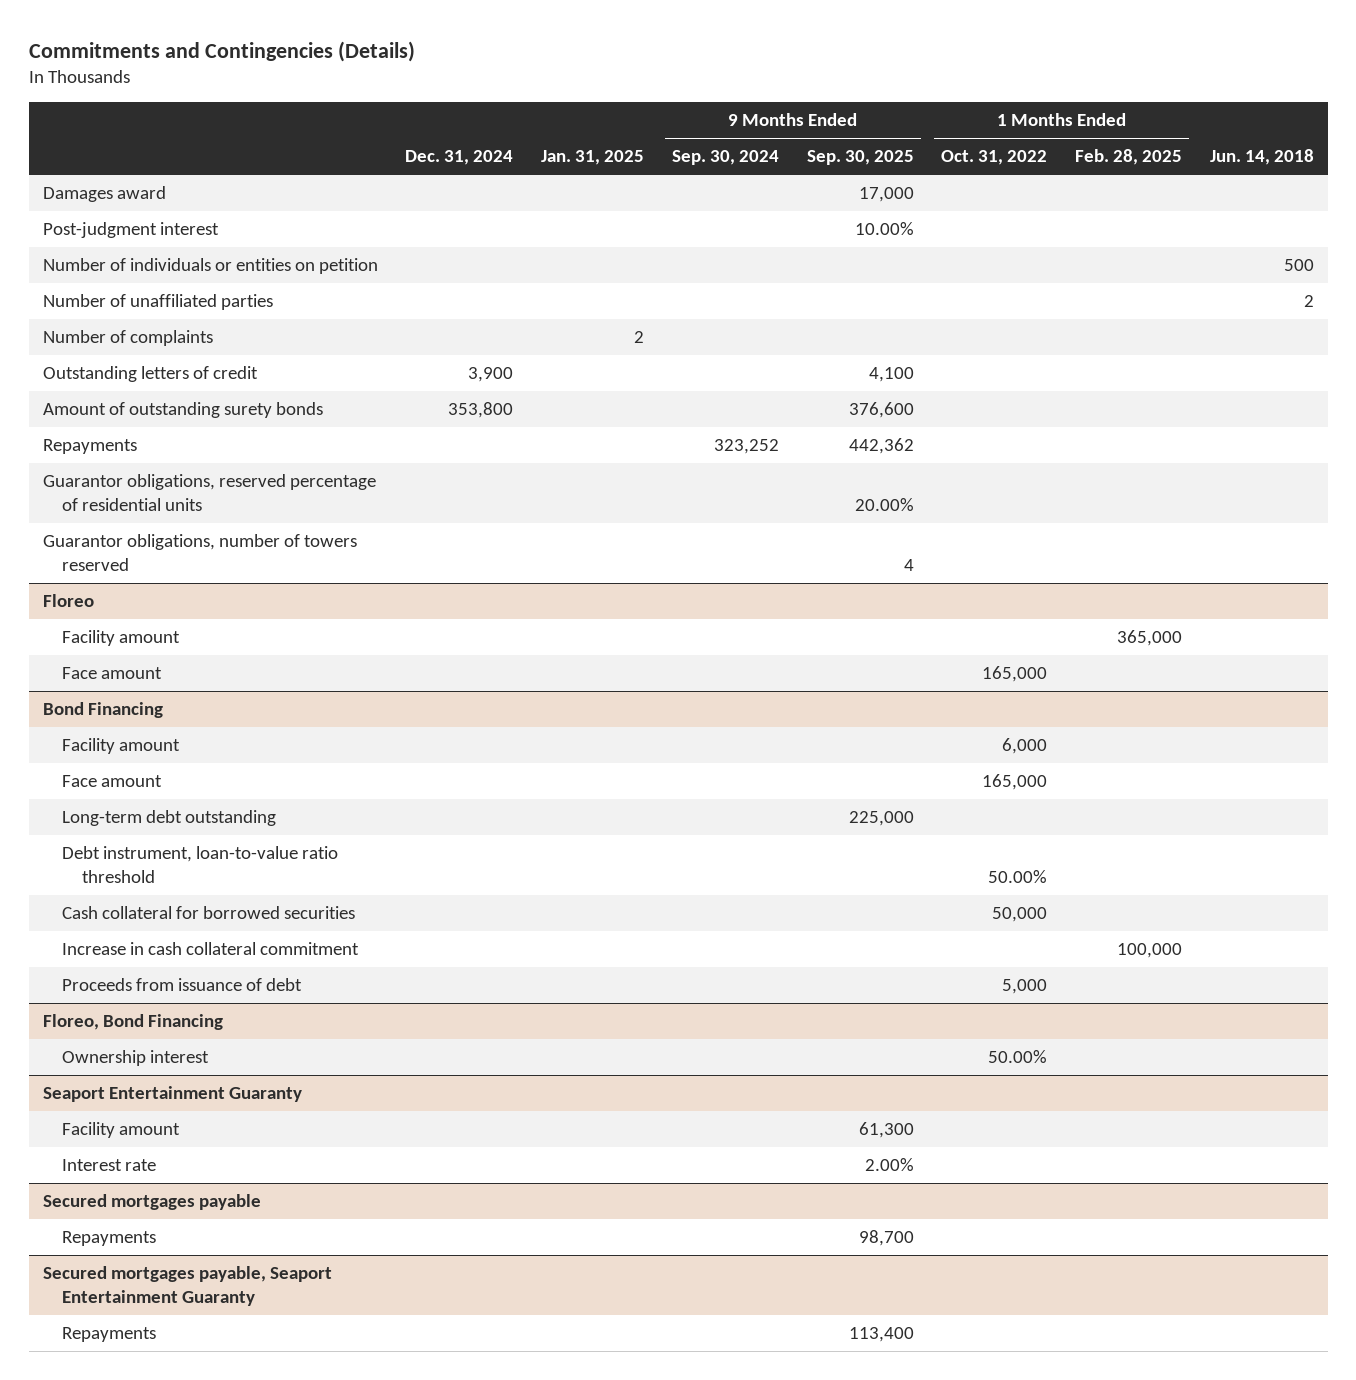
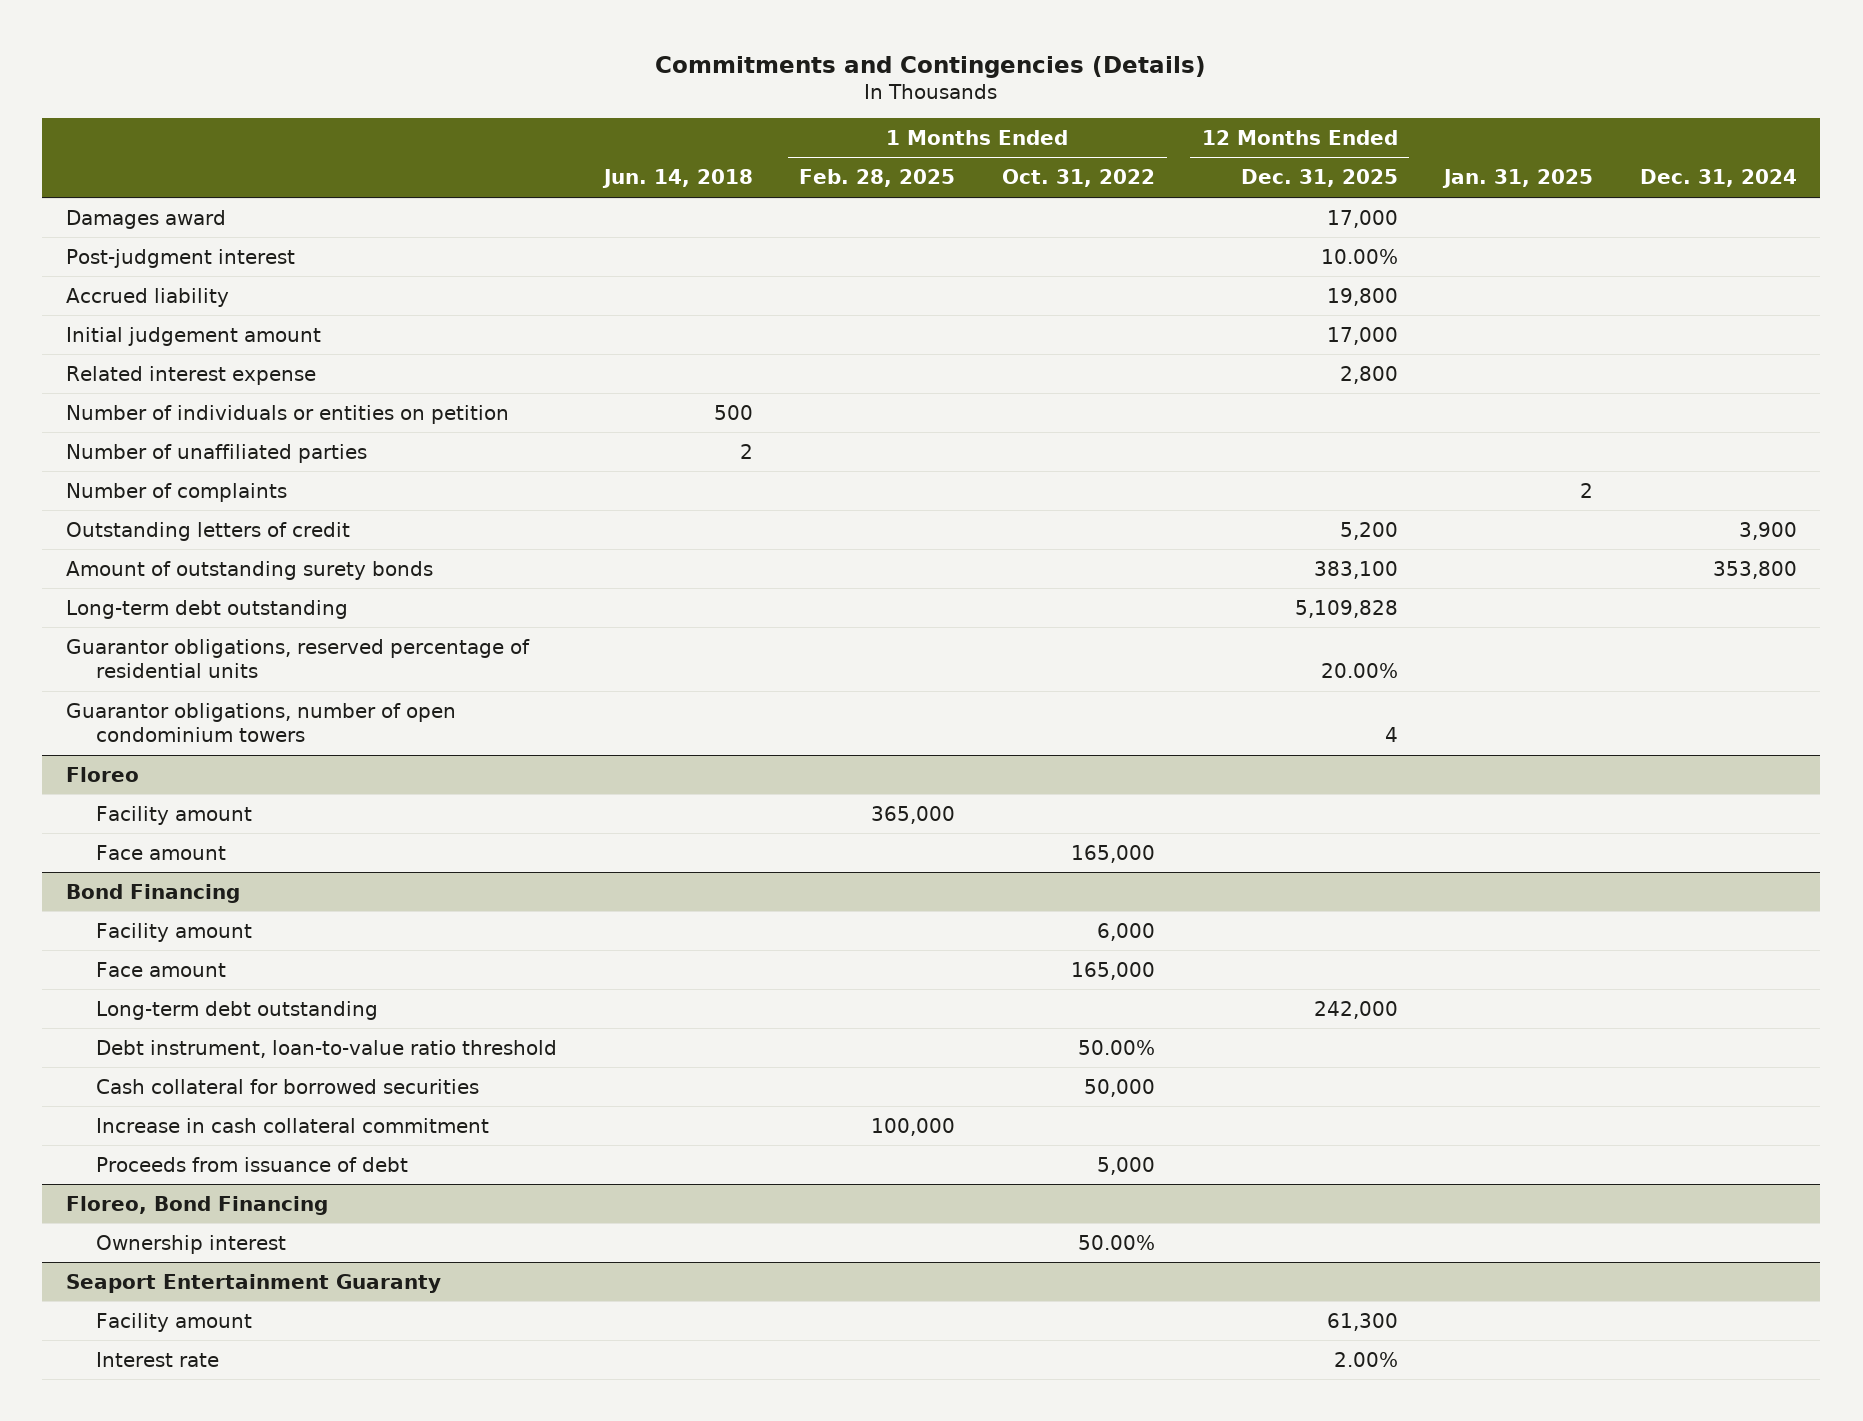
- | Dec. 31, 2024 | Jan. 31, 2025 | 9 Months Ended Sep. 30, 2024 | 9 Months Ended Sep. 30, 2025 | 1 Months Ended Oct. 31, 2022 | 1 Months Ended Feb. 28, 2025 | Jun. 14, 2018
+ | Jun. 14, 2018 | 1 Months Ended Feb. 28, 2025 | 1 Months Ended Oct. 31, 2022 | 12 Months Ended Dec. 31, 2025 | Jan. 31, 2025 | Dec. 31, 2024
+ Accrued liability | | | | 19,800 | |
+ Initial judgement amount | | | | 17,000 | |
+ Related interest expense | | | | 2,800 | |
- Repayments | | | 323,252 | 442,362 | | |
+ Long-term debt outstanding | | | | 5,109,828 | |
- Guarantor obligations, number of towers reserved | | | | 4 | | |
+ Guarantor obligations, number of open condominium towers | | | | 4 | |
- Secured mortgages payable
- Repayments | | | | 98,700 | | |
- Secured mortgages payable, Seaport Entertainment Guaranty
- Repayments | | | | 113,400 | | |

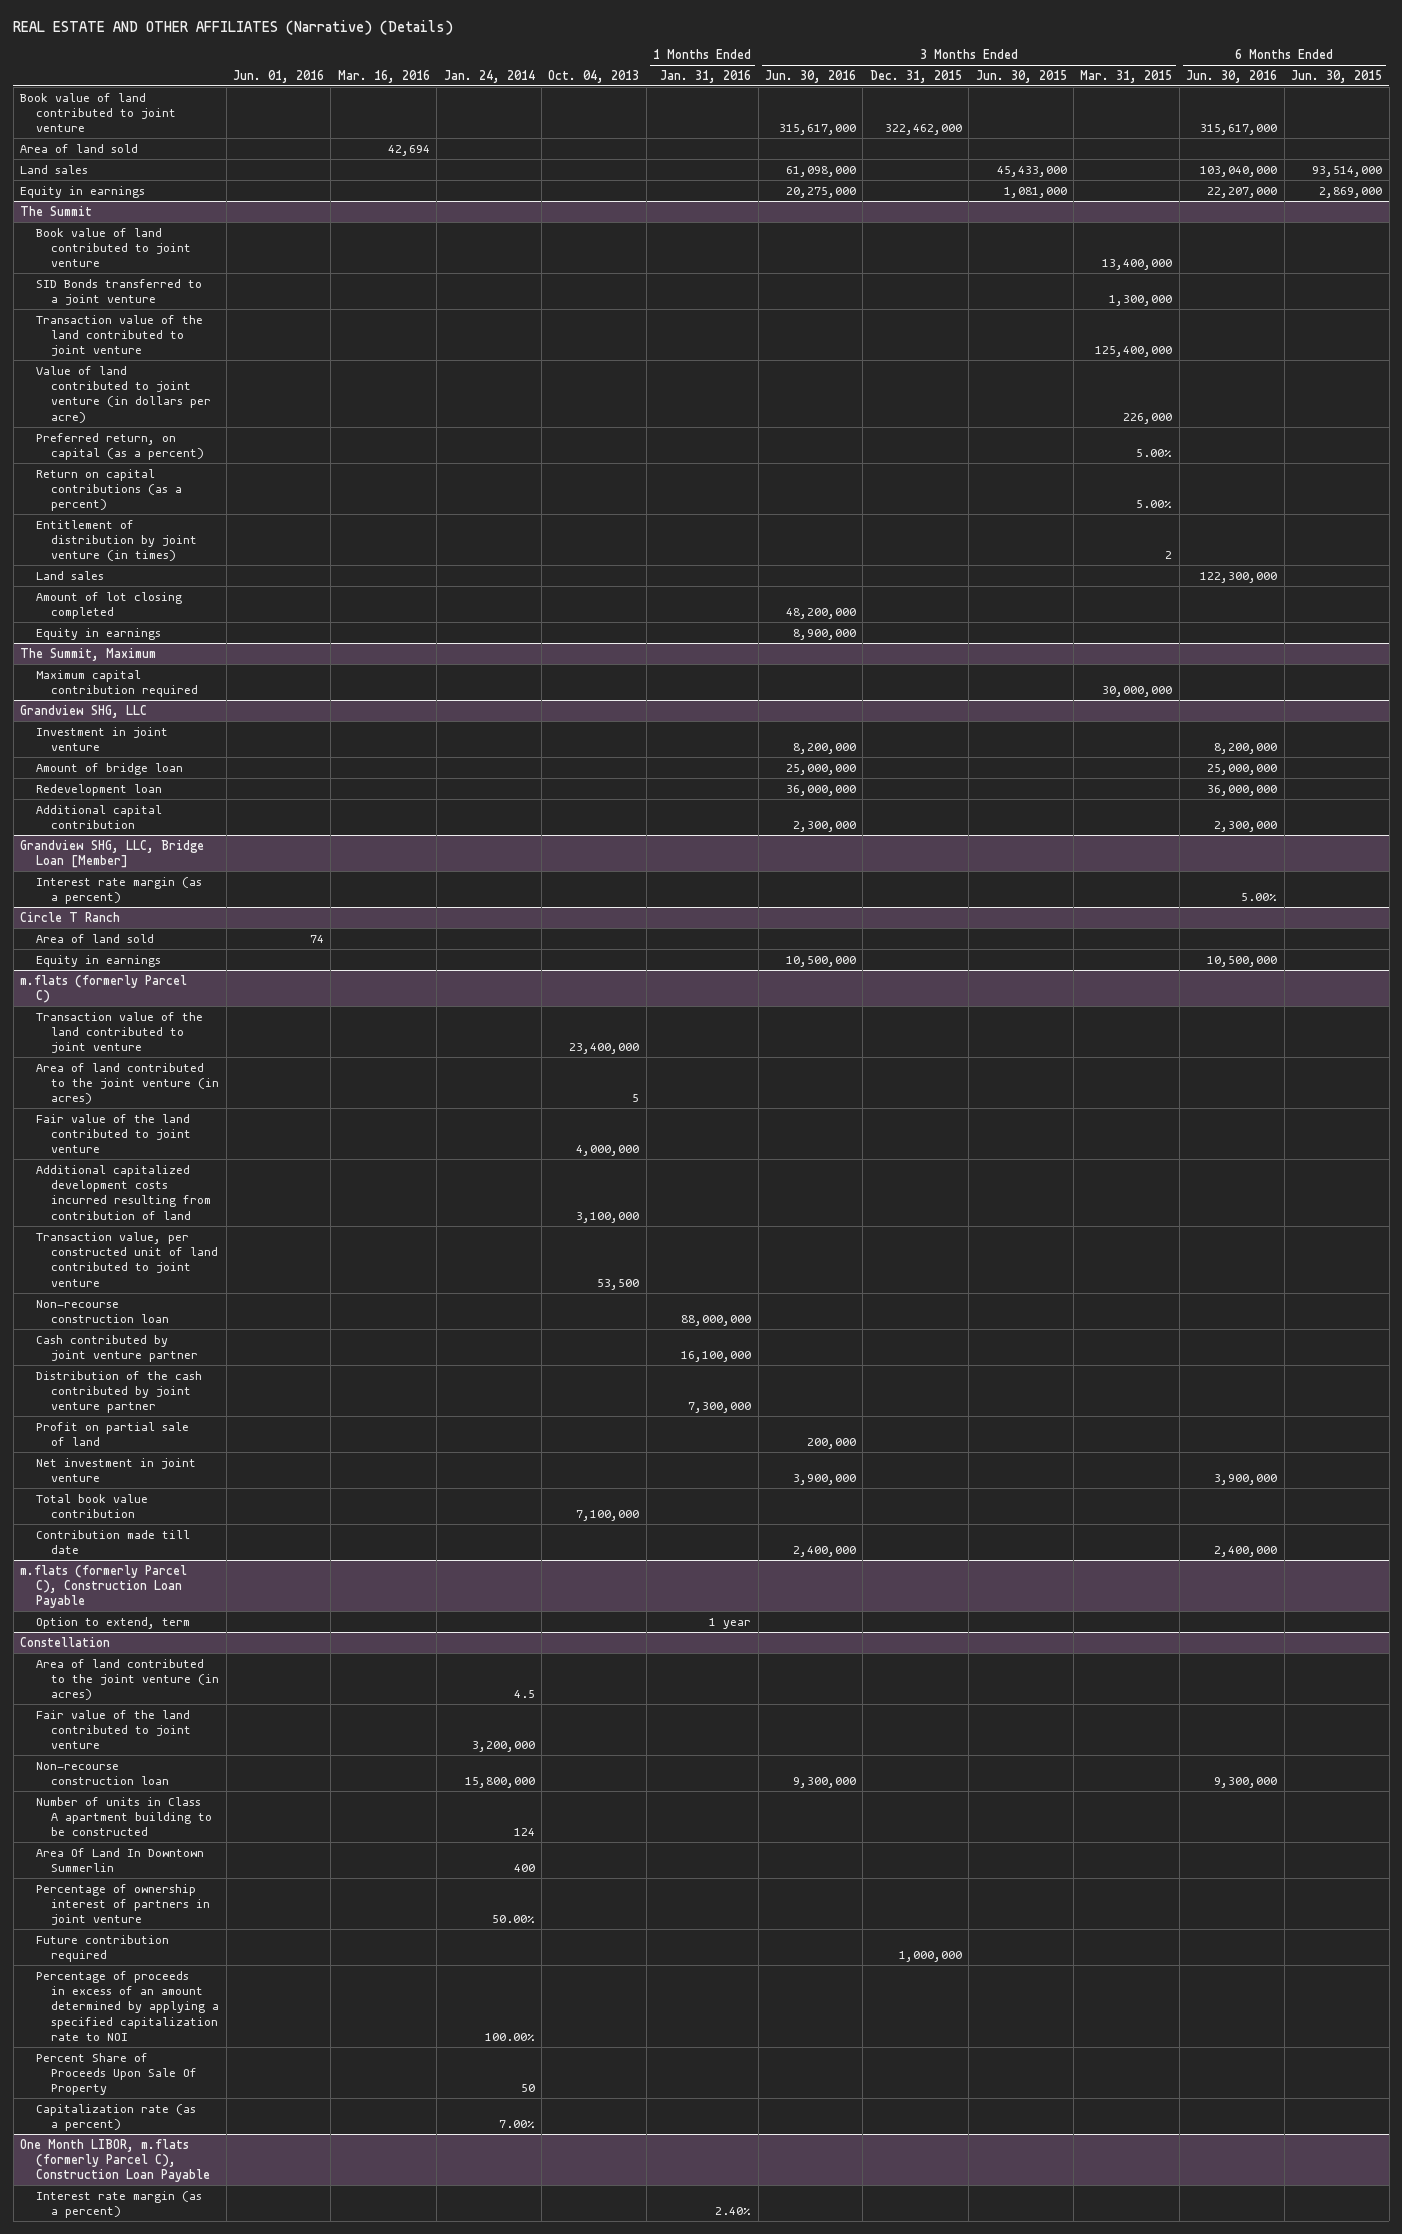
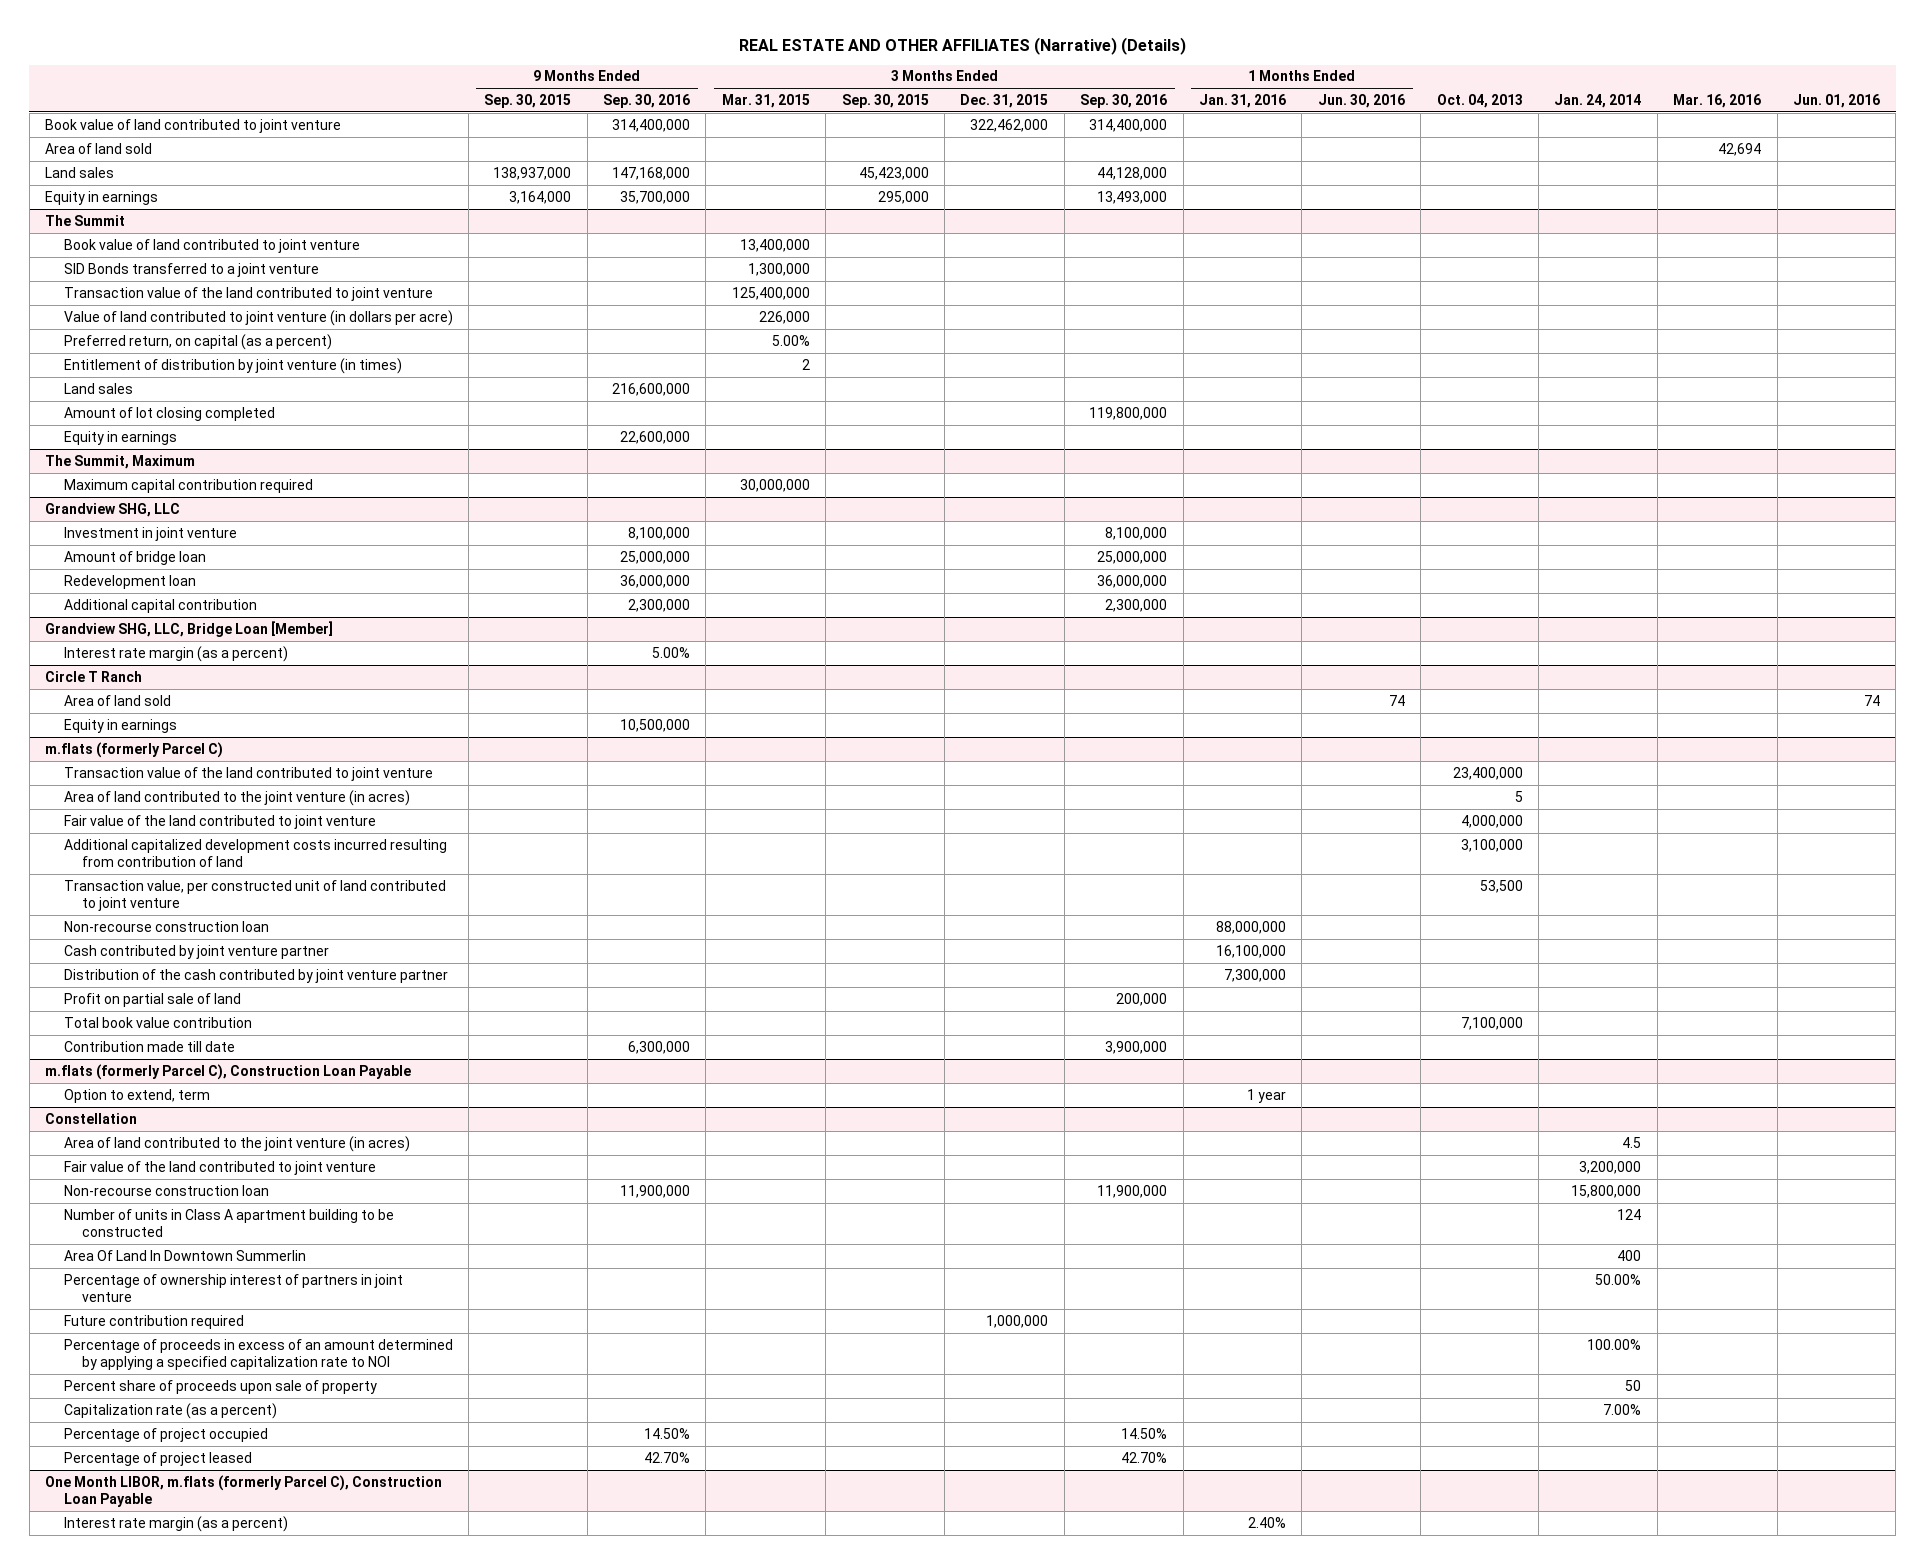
- | Jun. 01, 2016 | Mar. 16, 2016 | Jan. 24, 2014 | Oct. 04, 2013 | 1 Months Ended Jan. 31, 2016 | 3 Months Ended Jun. 30, 2016 | 3 Months Ended Dec. 31, 2015 | 3 Months Ended Jun. 30, 2015 | 3 Months Ended Mar. 31, 2015 | 6 Months Ended Jun. 30, 2016 | 6 Months Ended Jun. 30, 2015
+ | 9 Months Ended Sep. 30, 2015 | 9 Months Ended Sep. 30, 2016 | 3 Months Ended Mar. 31, 2015 | 3 Months Ended Sep. 30, 2015 | 3 Months Ended Dec. 31, 2015 | 3 Months Ended Sep. 30, 2016 | 1 Months Ended Jan. 31, 2016 | 1 Months Ended Jun. 30, 2016 | Oct. 04, 2013 | Jan. 24, 2014 | Mar. 16, 2016 | Jun. 01, 2016
@ The Summit
- Return on capital contributions (as a percent) | | | | | | | | | 5.00% | |
@ m.flats (formerly Parcel C)
- Net investment in joint venture | | | | | | 3,900,000 | | | | 3,900,000 |
@ Constellation
- Percent Share of Proceeds Upon Sale Of Property | | | 50 | | | | | | | |
+ Percent share of proceeds upon sale of property | | | | | | | | | | 50 | |
+ Percentage of project occupied | | 14.50% | | | | 14.50% | | | | | |
+ Percentage of project leased | | 42.70% | | | | 42.70% | | | | | |

